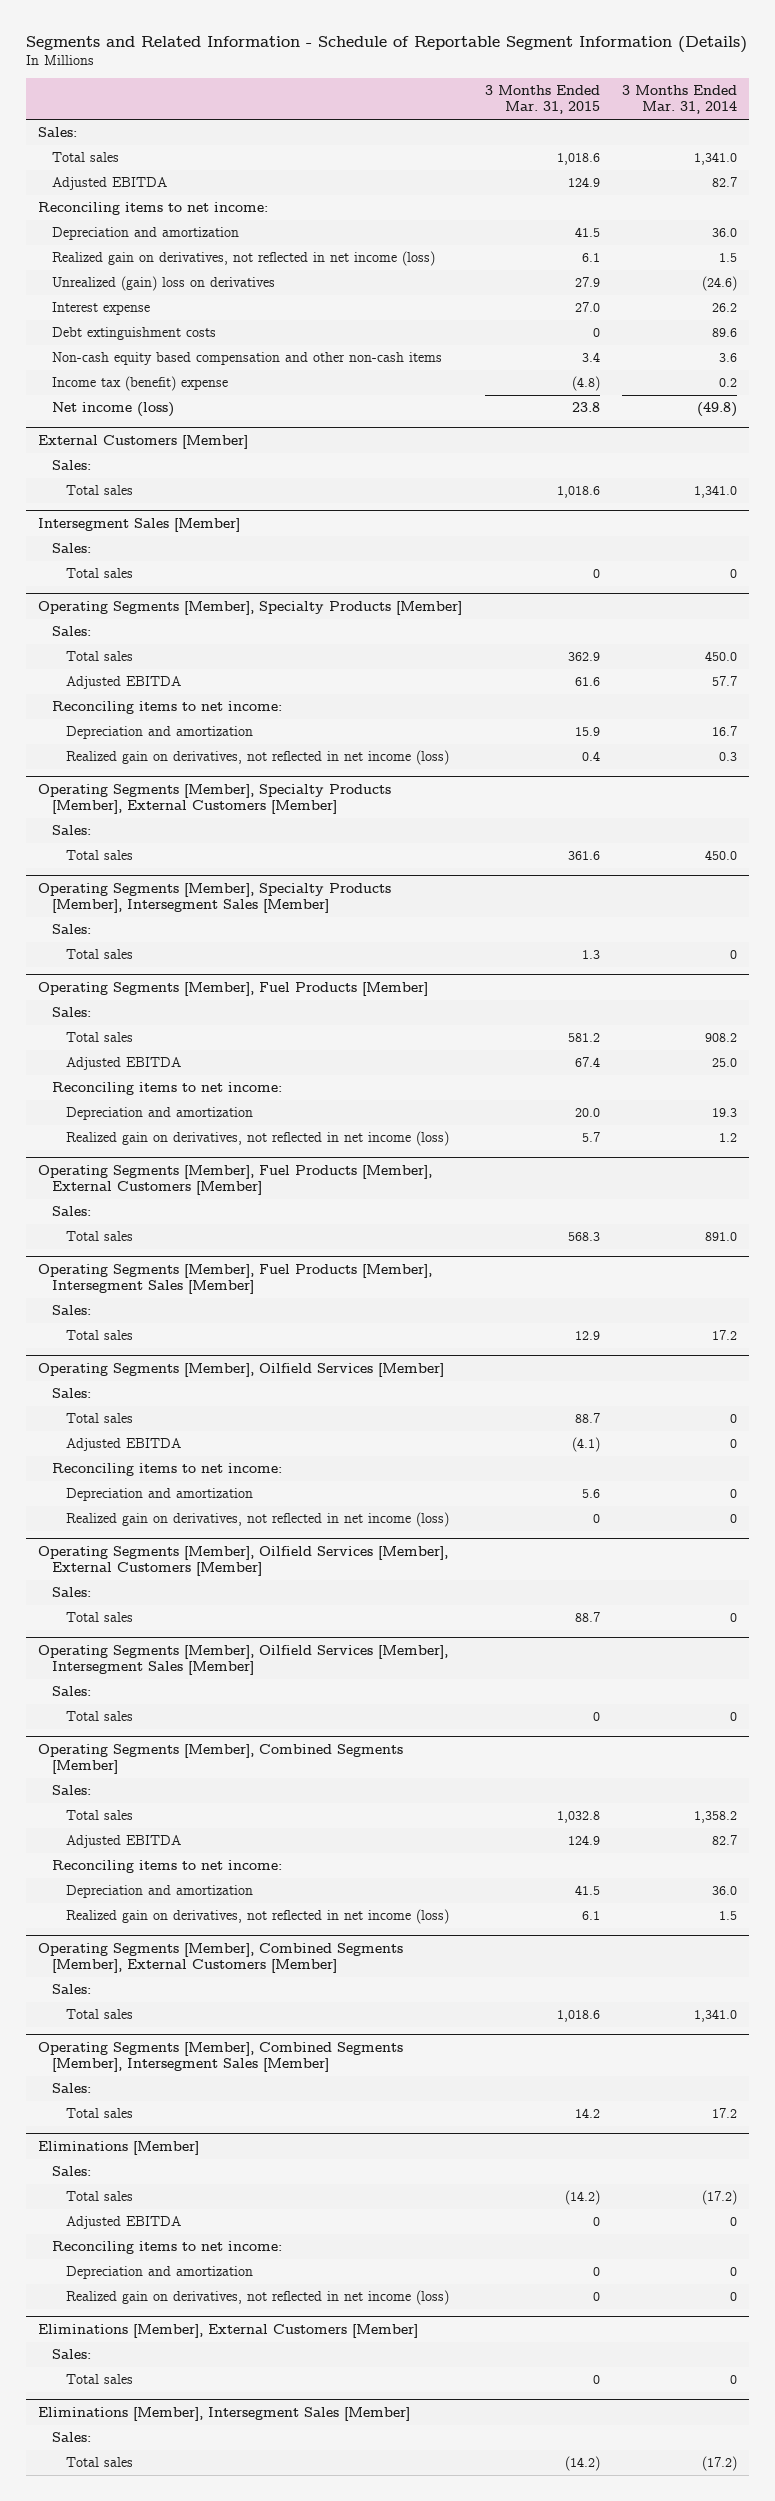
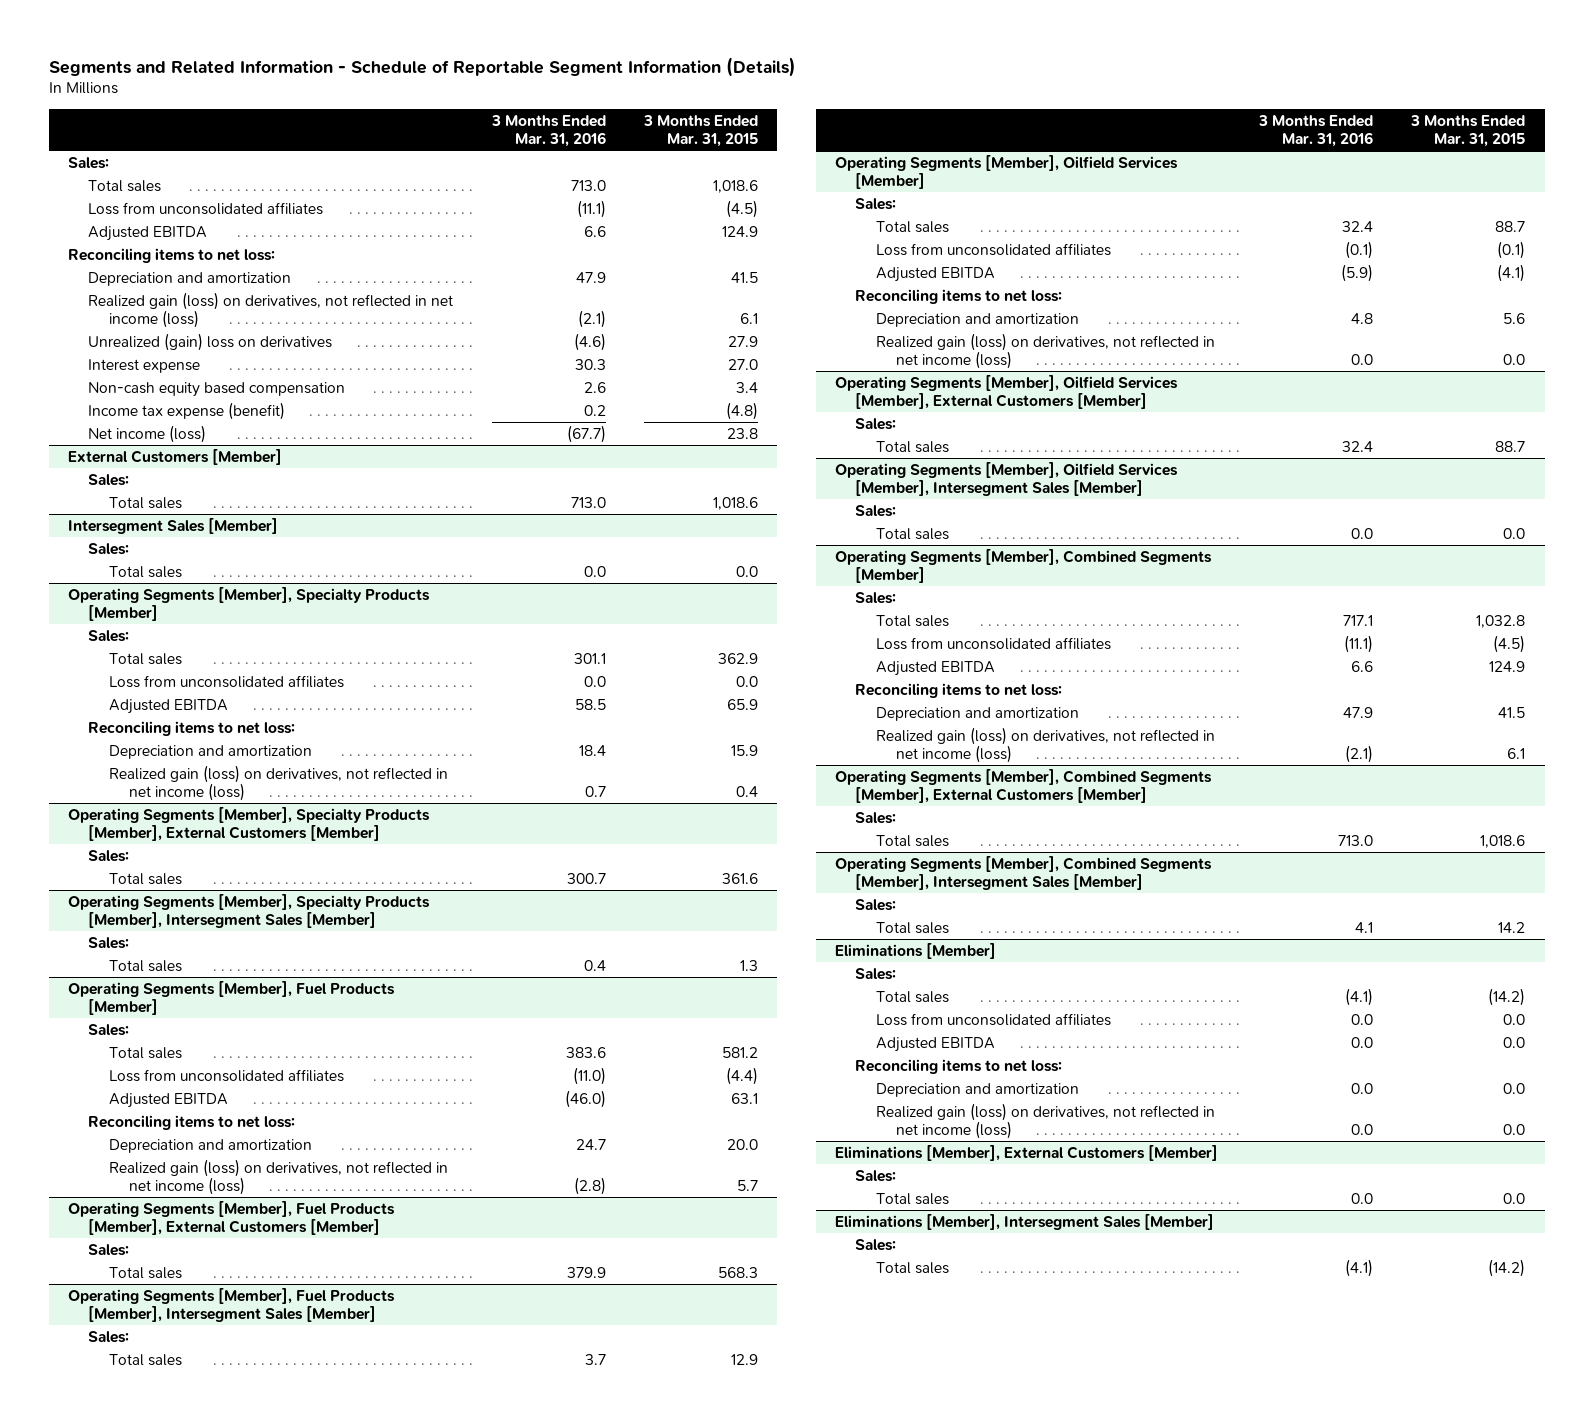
- | 3 Months Ended Mar. 31, 2015 | 3 Months Ended Mar. 31, 2014
+ | 3 Months Ended Mar. 31, 2016 | 3 Months Ended Mar. 31, 2015
+ Loss from unconsolidated affiliates | (11.1) | (4.5)
- Reconciling items to net income:
+ Reconciling items to net loss:
- Realized gain on derivatives, not reflected in net income (loss) | 6.1 | 1.5
+ Realized gain (loss) on derivatives, not reflected in net income (loss) | (2.1) | 6.1
- Debt extinguishment costs | 0 | 89.6
- Non-cash equity based compensation and other non-cash items | 3.4 | 3.6
- Income tax (benefit) expense | (4.8) | 0.2
+ Non-cash equity based compensation | 2.6 | 3.4
+ Income tax expense (benefit) | 0.2 | (4.8)
@ Intersegment Sales [Member]
- Total sales | 0 | 0
+ Total sales | 0.0 | 0.0
@ Operating Segments [Member], Specialty Products [Member]
- Adjusted EBITDA | 61.6 | 57.7
- Reconciling items to net income:
+ Loss from unconsolidated affiliates | 0.0 | 0.0
+ Adjusted EBITDA | 58.5 | 65.9
+ Reconciling items to net loss:
- Realized gain on derivatives, not reflected in net income (loss) | 0.4 | 0.3
+ Realized gain (loss) on derivatives, not reflected in net income (loss) | 0.7 | 0.4
@ Operating Segments [Member], Fuel Products [Member]
- Adjusted EBITDA | 67.4 | 25.0
- Reconciling items to net income:
+ Loss from unconsolidated affiliates | (11.0) | (4.4)
+ Adjusted EBITDA | (46.0) | 63.1
+ Reconciling items to net loss:
- Realized gain on derivatives, not reflected in net income (loss) | 5.7 | 1.2
+ Realized gain (loss) on derivatives, not reflected in net income (loss) | (2.8) | 5.7
@ Operating Segments [Member], Oilfield Services [Member]
+ Loss from unconsolidated affiliates | (0.1) | (0.1)
- Reconciling items to net income:
+ Reconciling items to net loss:
- Realized gain on derivatives, not reflected in net income (loss) | 0 | 0
+ Realized gain (loss) on derivatives, not reflected in net income (loss) | 0.0 | 0.0
@ Operating Segments [Member], Oilfield Services [Member], Intersegment Sales [Member]
- Total sales | 0 | 0
+ Total sales | 0.0 | 0.0
@ Operating Segments [Member], Combined Segments [Member]
+ Loss from unconsolidated affiliates | (11.1) | (4.5)
- Reconciling items to net income:
+ Reconciling items to net loss:
- Realized gain on derivatives, not reflected in net income (loss) | 6.1 | 1.5
+ Realized gain (loss) on derivatives, not reflected in net income (loss) | (2.1) | 6.1
@ Eliminations [Member]
- Adjusted EBITDA | 0 | 0
- Reconciling items to net income:
- Depreciation and amortization | 0 | 0
- Realized gain on derivatives, not reflected in net income (loss) | 0 | 0
+ Loss from unconsolidated affiliates | 0.0 | 0.0
+ Adjusted EBITDA | 0.0 | 0.0
+ Reconciling items to net loss:
+ Depreciation and amortization | 0.0 | 0.0
+ Realized gain (loss) on derivatives, not reflected in net income (loss) | 0.0 | 0.0
@ Eliminations [Member], External Customers [Member]
- Total sales | 0 | 0
+ Total sales | 0.0 | 0.0

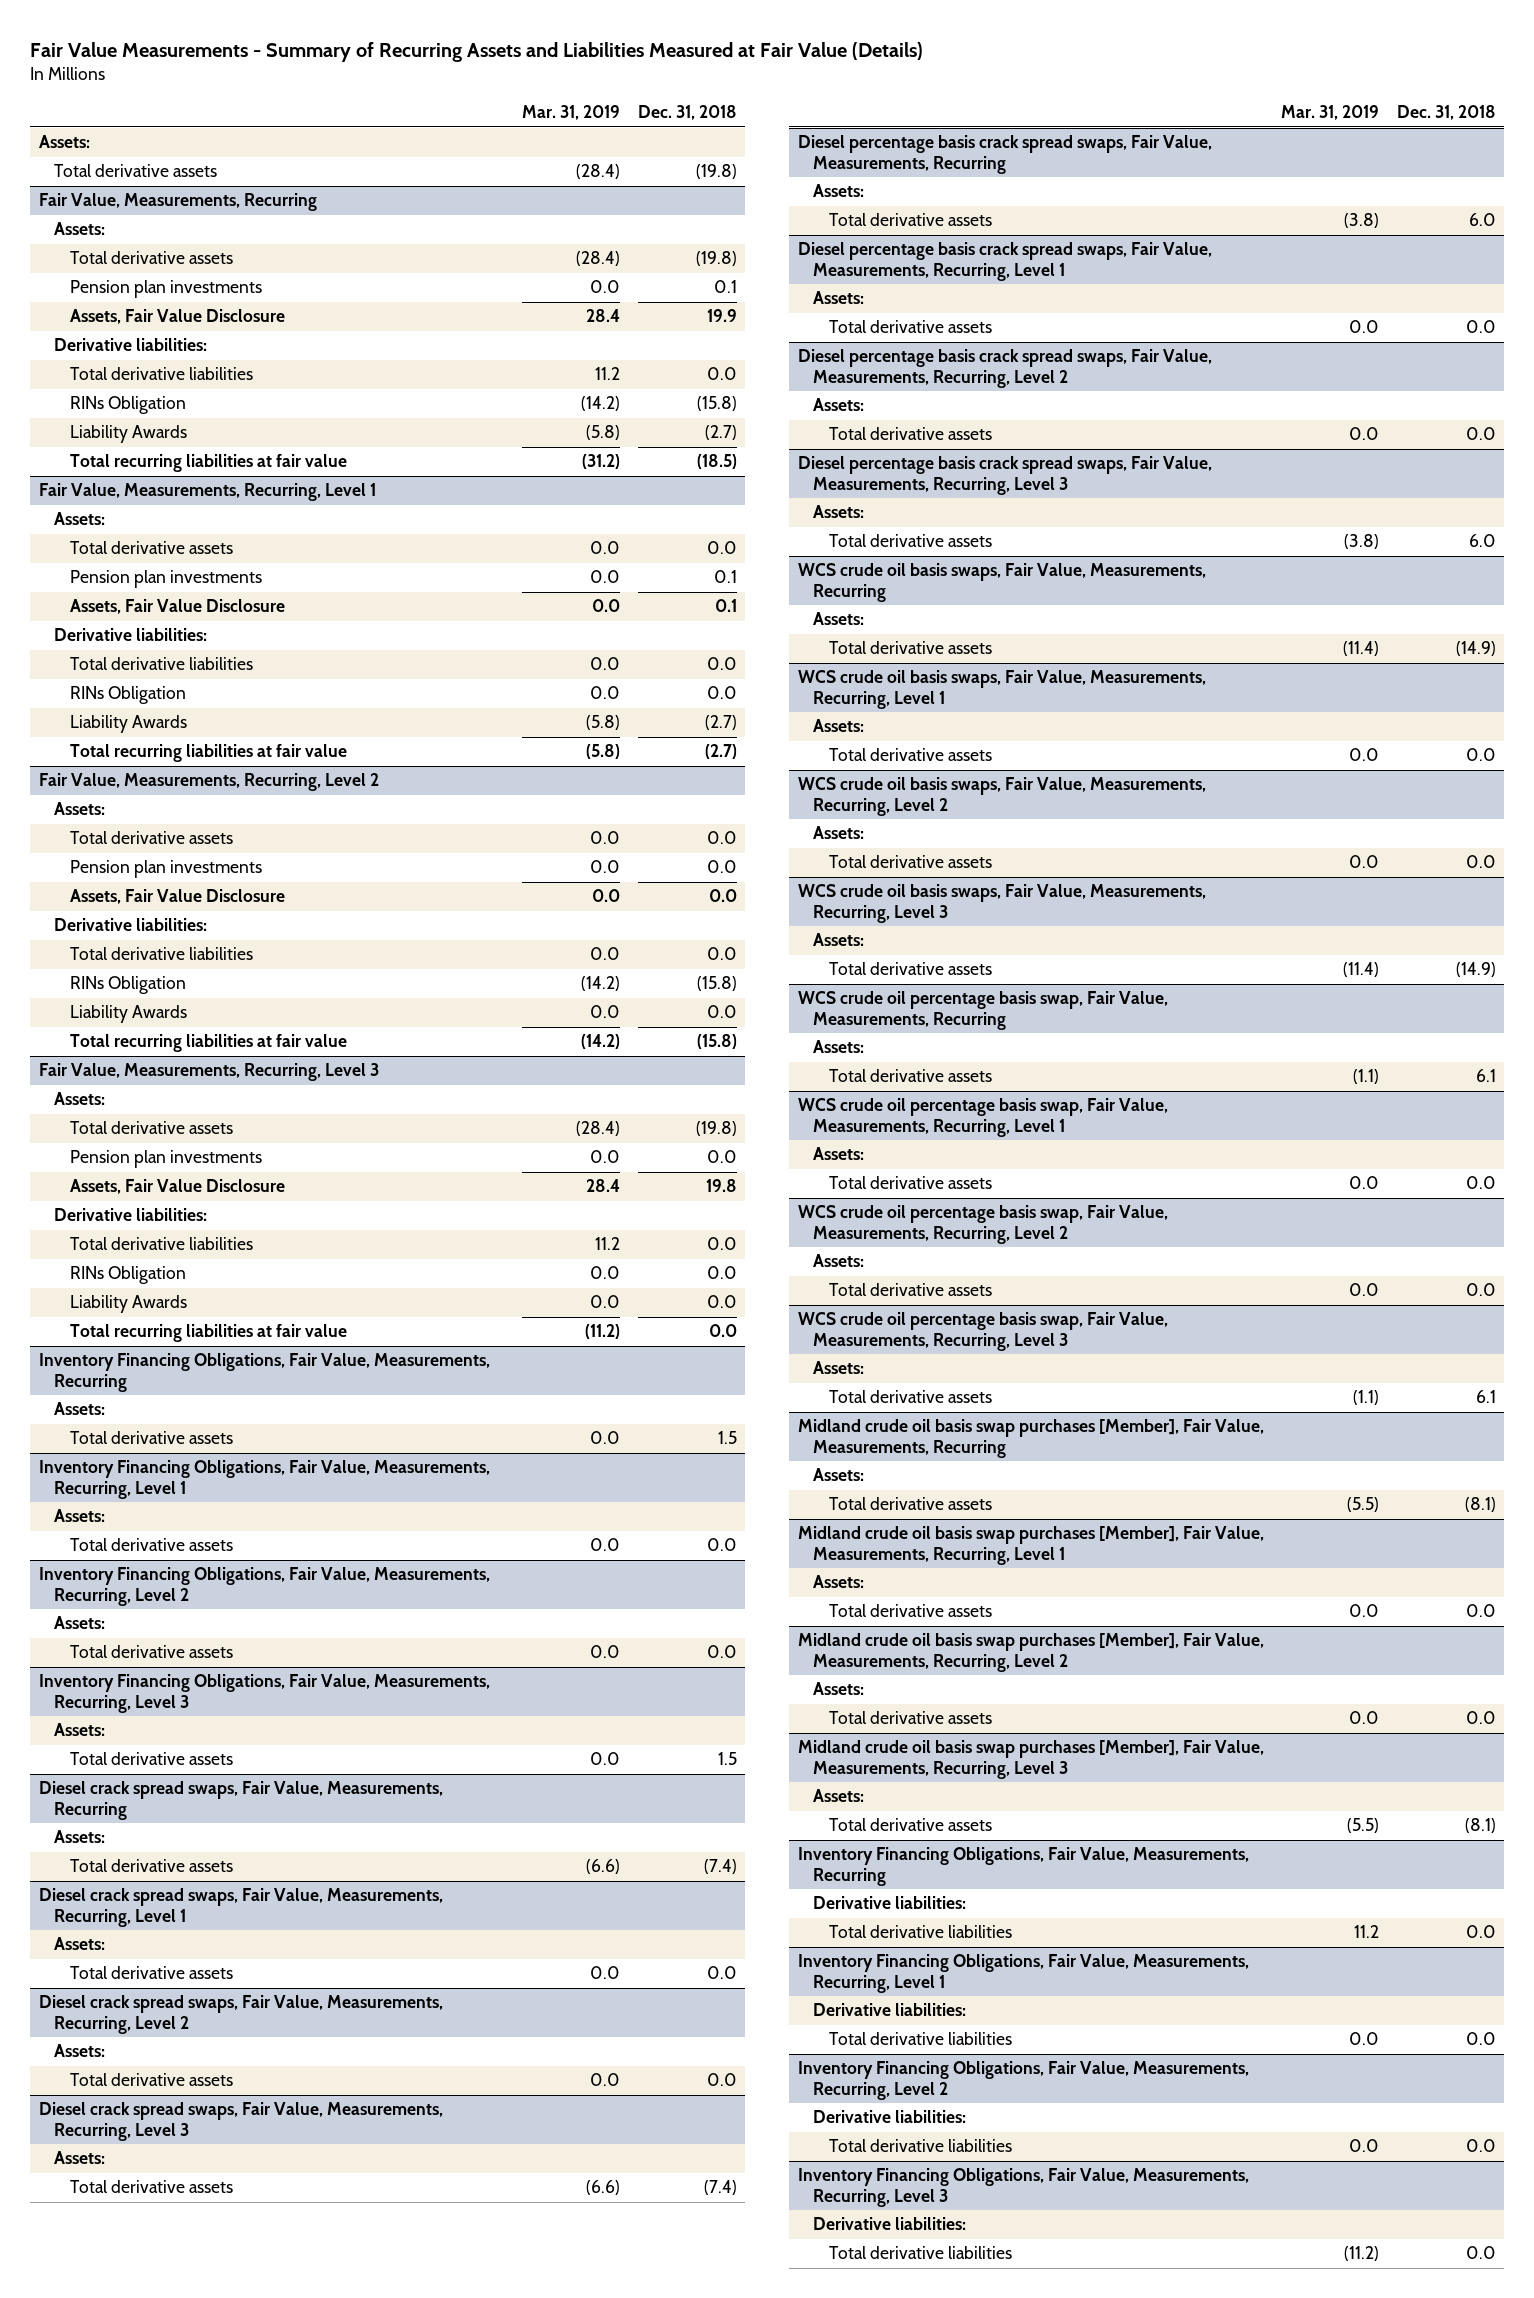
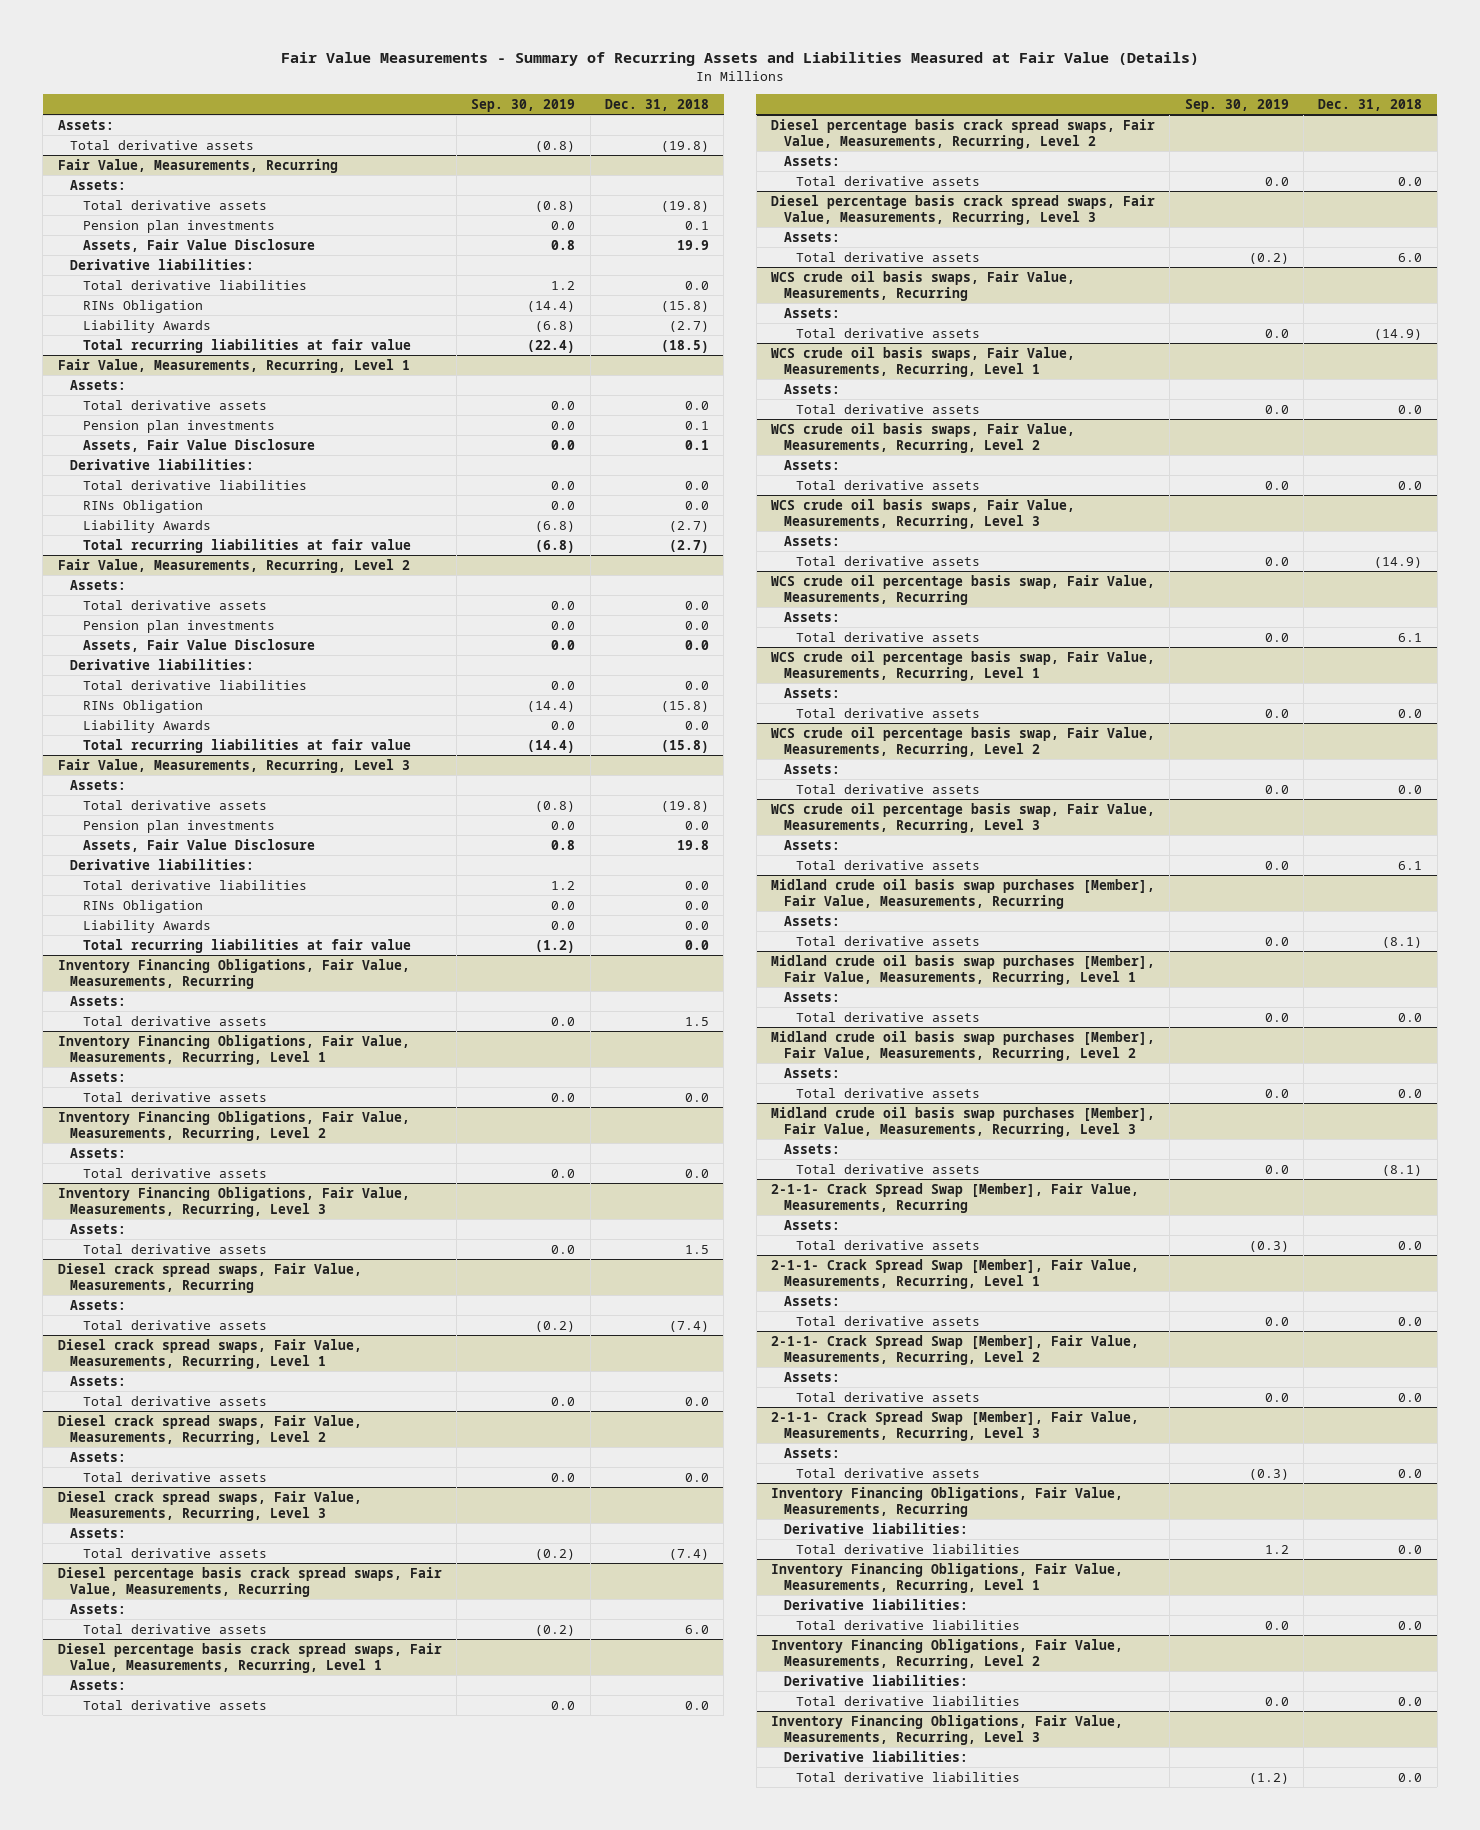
- | Mar. 31, 2019 | Dec. 31, 2018
+ | Sep. 30, 2019 | Dec. 31, 2018
+ 2-1-1- Crack Spread Swap [Member], Fair Value, Measurements, Recurring
+ Assets:
+ Total derivative assets | (0.3) | 0.0
+ 2-1-1- Crack Spread Swap [Member], Fair Value, Measurements, Recurring, Level 1
+ Assets:
+ Total derivative assets | 0.0 | 0.0
+ 2-1-1- Crack Spread Swap [Member], Fair Value, Measurements, Recurring, Level 2
+ Assets:
+ Total derivative assets | 0.0 | 0.0
+ 2-1-1- Crack Spread Swap [Member], Fair Value, Measurements, Recurring, Level 3
+ Assets:
+ Total derivative assets | (0.3) | 0.0

